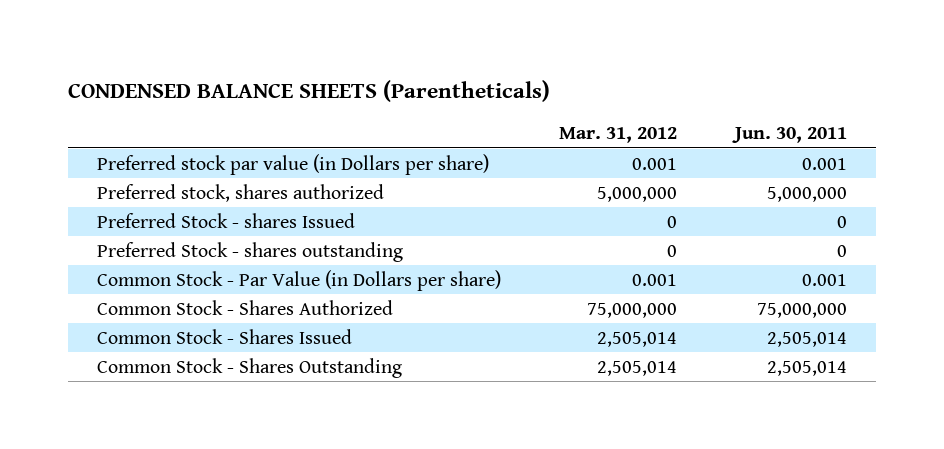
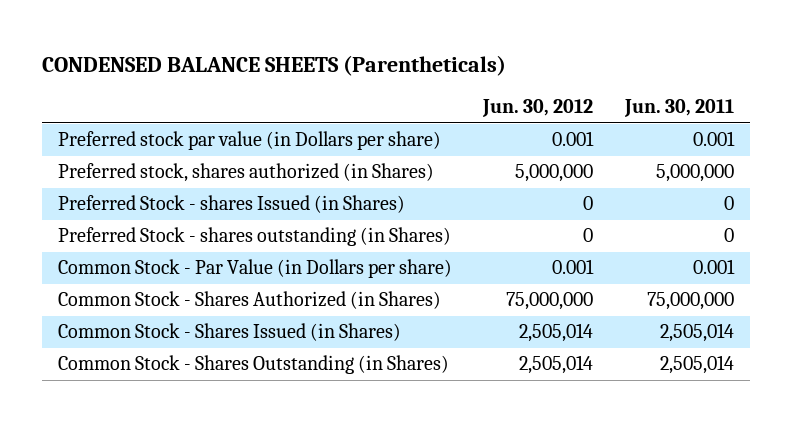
- | Mar. 31, 2012 | Jun. 30, 2011
+ | Jun. 30, 2012 | Jun. 30, 2011
- Preferred stock, shares authorized | 5,000,000 | 5,000,000
- Preferred Stock - shares Issued | 0 | 0
- Preferred Stock - shares outstanding | 0 | 0
+ Preferred stock, shares authorized (in Shares) | 5,000,000 | 5,000,000
+ Preferred Stock - shares Issued (in Shares) | 0 | 0
+ Preferred Stock - shares outstanding (in Shares) | 0 | 0
- Common Stock - Shares Authorized | 75,000,000 | 75,000,000
- Common Stock - Shares Issued | 2,505,014 | 2,505,014
- Common Stock - Shares Outstanding | 2,505,014 | 2,505,014
+ Common Stock - Shares Authorized (in Shares) | 75,000,000 | 75,000,000
+ Common Stock - Shares Issued (in Shares) | 2,505,014 | 2,505,014
+ Common Stock - Shares Outstanding (in Shares) | 2,505,014 | 2,505,014

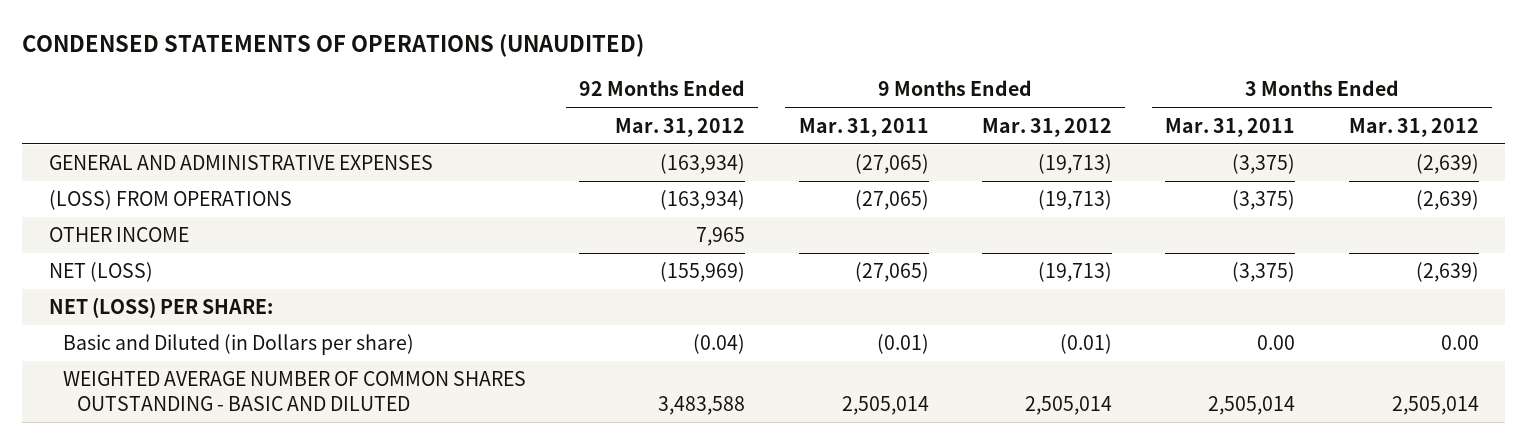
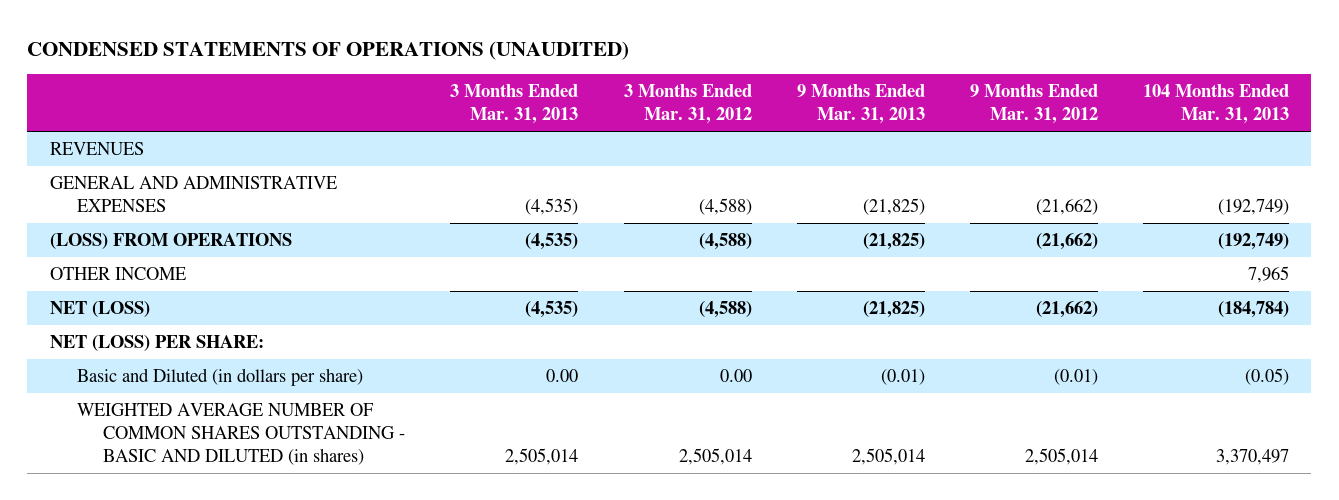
- | 92 Months Ended Mar. 31, 2012 | 9 Months Ended Mar. 31, 2011 | 9 Months Ended Mar. 31, 2012 | 3 Months Ended Mar. 31, 2011 | 3 Months Ended Mar. 31, 2012
+ | 3 Months Ended Mar. 31, 2013 | 3 Months Ended Mar. 31, 2012 | 9 Months Ended Mar. 31, 2013 | 9 Months Ended Mar. 31, 2012 | 104 Months Ended Mar. 31, 2013
- GENERAL AND ADMINISTRATIVE EXPENSES | (163,934) | (27,065) | (19,713) | (3,375) | (2,639)
- (LOSS) FROM OPERATIONS | (163,934) | (27,065) | (19,713) | (3,375) | (2,639)
+ REVENUES
+ GENERAL AND ADMINISTRATIVE EXPENSES | (4,535) | (4,588) | (21,825) | (21,662) | (192,749)
+ (LOSS) FROM OPERATIONS | (4,535) | (4,588) | (21,825) | (21,662) | (192,749)
- NET (LOSS) | (155,969) | (27,065) | (19,713) | (3,375) | (2,639)
+ NET (LOSS) | (4,535) | (4,588) | (21,825) | (21,662) | (184,784)
- Basic and Diluted (in Dollars per share) | (0.04) | (0.01) | (0.01) | 0.00 | 0.00
- WEIGHTED AVERAGE NUMBER OF COMMON SHARES OUTSTANDING - BASIC AND DILUTED | 3,483,588 | 2,505,014 | 2,505,014 | 2,505,014 | 2,505,014
+ Basic and Diluted (in dollars per share) | 0.00 | 0.00 | (0.01) | (0.01) | (0.05)
+ WEIGHTED AVERAGE NUMBER OF COMMON SHARES OUTSTANDING - BASIC AND DILUTED (in shares) | 2,505,014 | 2,505,014 | 2,505,014 | 2,505,014 | 3,370,497

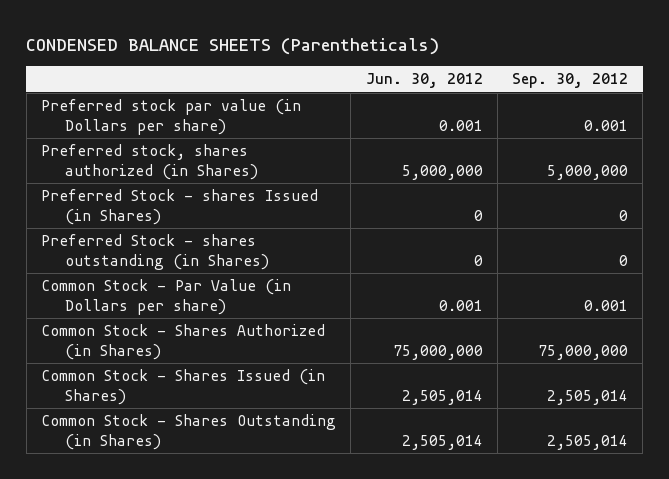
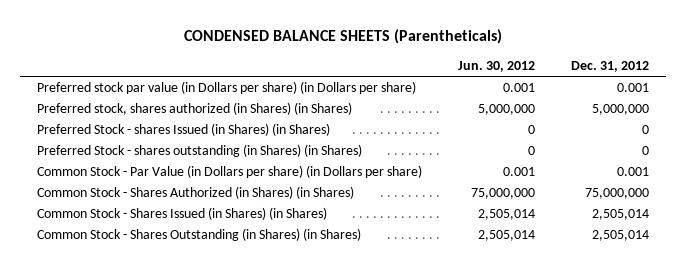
- | Jun. 30, 2012 | Sep. 30, 2012
+ | Jun. 30, 2012 | Dec. 31, 2012
- Preferred stock par value (in Dollars per share) | 0.001 | 0.001
- Preferred stock, shares authorized (in Shares) | 5,000,000 | 5,000,000
- Preferred Stock - shares Issued (in Shares) | 0 | 0
- Preferred Stock - shares outstanding (in Shares) | 0 | 0
- Common Stock - Par Value (in Dollars per share) | 0.001 | 0.001
- Common Stock - Shares Authorized (in Shares) | 75,000,000 | 75,000,000
- Common Stock - Shares Issued (in Shares) | 2,505,014 | 2,505,014
- Common Stock - Shares Outstanding (in Shares) | 2,505,014 | 2,505,014
+ Preferred stock par value (in Dollars per share) (in Dollars per share) | 0.001 | 0.001
+ Preferred stock, shares authorized (in Shares) (in Shares) | 5,000,000 | 5,000,000
+ Preferred Stock - shares Issued (in Shares) (in Shares) | 0 | 0
+ Preferred Stock - shares outstanding (in Shares) (in Shares) | 0 | 0
+ Common Stock - Par Value (in Dollars per share) (in Dollars per share) | 0.001 | 0.001
+ Common Stock - Shares Authorized (in Shares) (in Shares) | 75,000,000 | 75,000,000
+ Common Stock - Shares Issued (in Shares) (in Shares) | 2,505,014 | 2,505,014
+ Common Stock - Shares Outstanding (in Shares) (in Shares) | 2,505,014 | 2,505,014

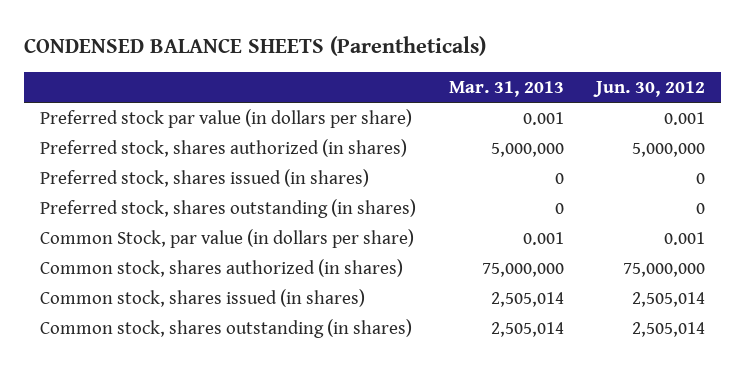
- | Jun. 30, 2012 | Dec. 31, 2012
+ | Mar. 31, 2013 | Jun. 30, 2012
- Preferred stock par value (in Dollars per share) (in Dollars per share) | 0.001 | 0.001
- Preferred stock, shares authorized (in Shares) (in Shares) | 5,000,000 | 5,000,000
- Preferred Stock - shares Issued (in Shares) (in Shares) | 0 | 0
- Preferred Stock - shares outstanding (in Shares) (in Shares) | 0 | 0
- Common Stock - Par Value (in Dollars per share) (in Dollars per share) | 0.001 | 0.001
- Common Stock - Shares Authorized (in Shares) (in Shares) | 75,000,000 | 75,000,000
- Common Stock - Shares Issued (in Shares) (in Shares) | 2,505,014 | 2,505,014
- Common Stock - Shares Outstanding (in Shares) (in Shares) | 2,505,014 | 2,505,014
+ Preferred stock par value (in dollars per share) | 0.001 | 0.001
+ Preferred stock, shares authorized (in shares) | 5,000,000 | 5,000,000
+ Preferred stock, shares issued (in shares) | 0 | 0
+ Preferred stock, shares outstanding (in shares) | 0 | 0
+ Common Stock, par value (in dollars per share) | 0.001 | 0.001
+ Common stock, shares authorized (in shares) | 75,000,000 | 75,000,000
+ Common stock, shares issued (in shares) | 2,505,014 | 2,505,014
+ Common stock, shares outstanding (in shares) | 2,505,014 | 2,505,014

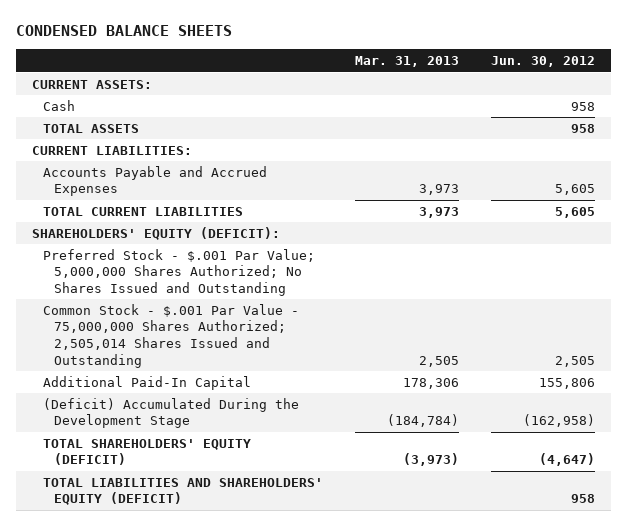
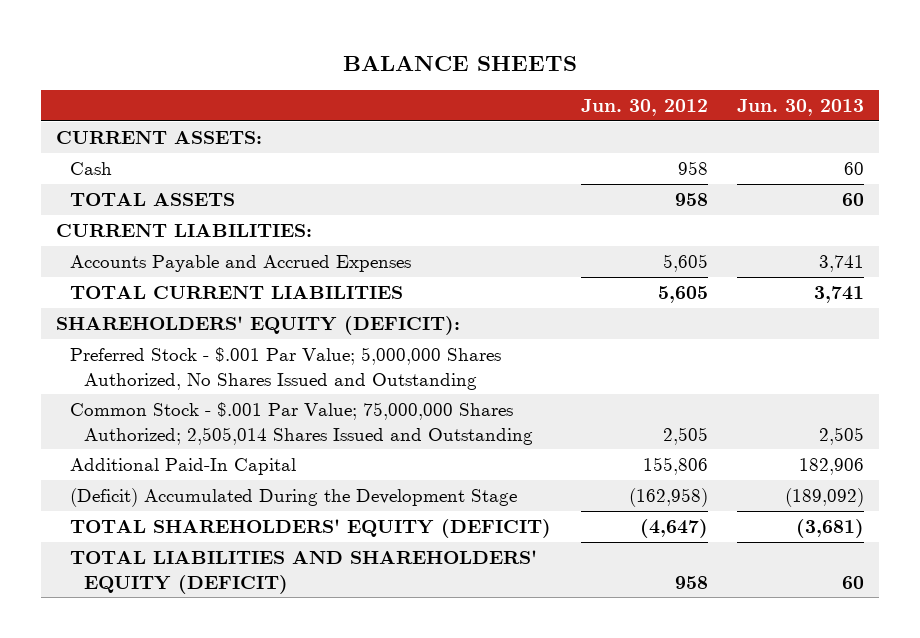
- CONDENSED BALANCE SHEETS
+ BALANCE SHEETS
- | Mar. 31, 2013 | Jun. 30, 2012
+ | Jun. 30, 2012 | Jun. 30, 2013
- Preferred Stock - $.001 Par Value; 5,000,000 Shares Authorized; No Shares Issued and Outstanding
- Common Stock - $.001 Par Value - 75,000,000 Shares Authorized; 2,505,014 Shares Issued and Outstanding | 2,505 | 2,505
+ Preferred Stock - $.001 Par Value; 5,000,000 Shares Authorized, No Shares Issued and Outstanding
+ Common Stock - $.001 Par Value; 75,000,000 Shares Authorized; 2,505,014 Shares Issued and Outstanding | 2,505 | 2,505

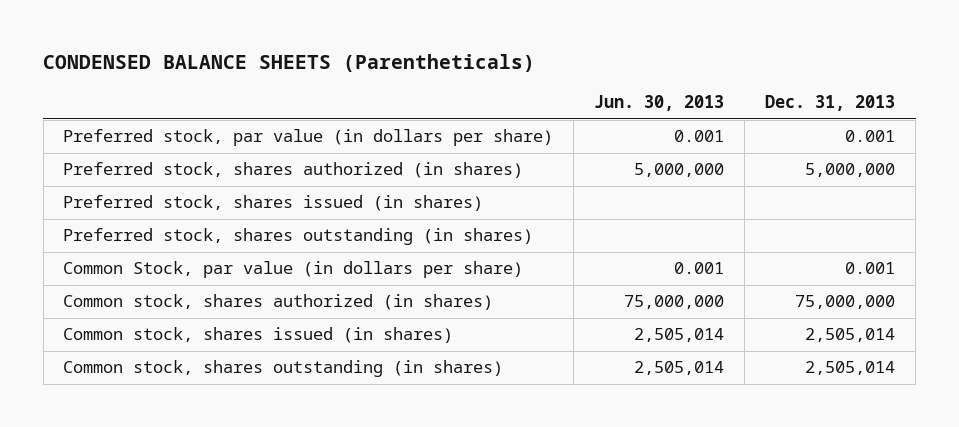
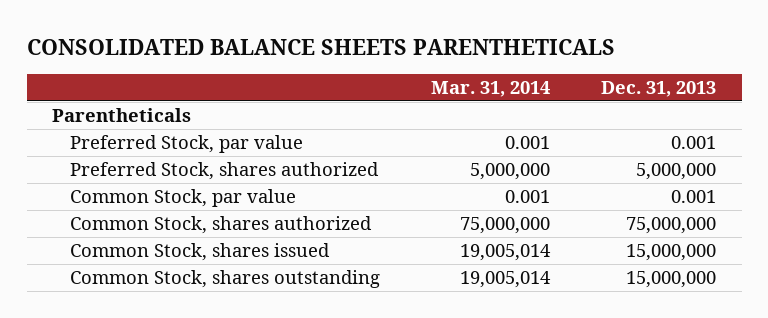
- CONDENSED BALANCE SHEETS (Parentheticals)
+ CONSOLIDATED BALANCE SHEETS PARENTHETICALS
- | Jun. 30, 2013 | Dec. 31, 2013
+ | Mar. 31, 2014 | Dec. 31, 2013
- Preferred stock, par value (in dollars per share) | 0.001 | 0.001
- Preferred stock, shares authorized (in shares) | 5,000,000 | 5,000,000
- Preferred stock, shares issued (in shares)
- Preferred stock, shares outstanding (in shares)
- Common Stock, par value (in dollars per share) | 0.001 | 0.001
- Common stock, shares authorized (in shares) | 75,000,000 | 75,000,000
- Common stock, shares issued (in shares) | 2,505,014 | 2,505,014
- Common stock, shares outstanding (in shares) | 2,505,014 | 2,505,014
+ Parentheticals
+ Preferred Stock, par value | 0.001 | 0.001
+ Preferred Stock, shares authorized | 5,000,000 | 5,000,000
+ Common Stock, par value | 0.001 | 0.001
+ Common Stock, shares authorized | 75,000,000 | 75,000,000
+ Common Stock, shares issued | 19,005,014 | 15,000,000
+ Common Stock, shares outstanding | 19,005,014 | 15,000,000

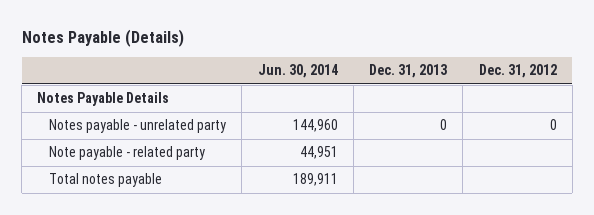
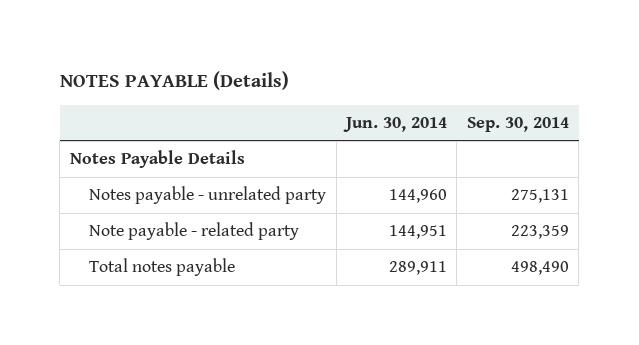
- Notes Payable (Details)
+ NOTES PAYABLE (Details)
- | Jun. 30, 2014 | Dec. 31, 2013 | Dec. 31, 2012
+ | Jun. 30, 2014 | Sep. 30, 2014
- Note payable - related party | 44,951 | |
- Total notes payable | 189,911 | |
+ Note payable - related party | 144,951 | 223,359
+ Total notes payable | 289,911 | 498,490

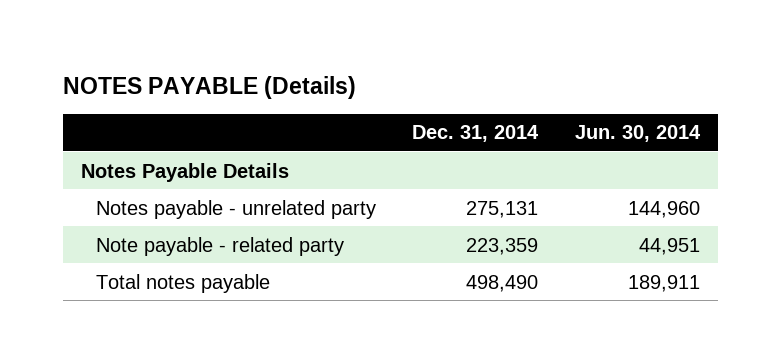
- | Jun. 30, 2014 | Sep. 30, 2014
+ | Dec. 31, 2014 | Jun. 30, 2014
- Note payable - related party | 144,951 | 223,359
- Total notes payable | 289,911 | 498,490
+ Note payable - related party | 223,359 | 44,951
+ Total notes payable | 498,490 | 189,911

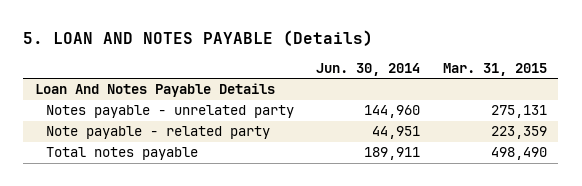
- NOTES PAYABLE (Details)
+ 5. LOAN AND NOTES PAYABLE (Details)
- | Dec. 31, 2014 | Jun. 30, 2014
+ | Jun. 30, 2014 | Mar. 31, 2015
- Notes Payable Details
+ Loan And Notes Payable Details

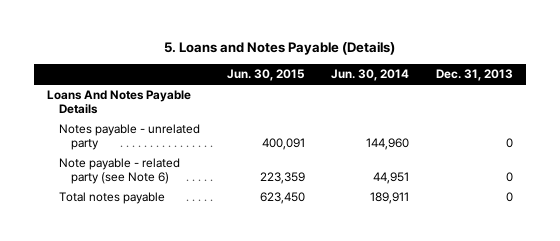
- 5. LOAN AND NOTES PAYABLE (Details)
+ 5. Loans and Notes Payable (Details)
- | Jun. 30, 2014 | Mar. 31, 2015
+ | Jun. 30, 2015 | Jun. 30, 2014 | Dec. 31, 2013
- Loan And Notes Payable Details
+ Loans And Notes Payable Details
- Note payable - related party | 44,951 | 223,359
+ Note payable - related party (see Note 6) | 223,359 | 44,951 | 0

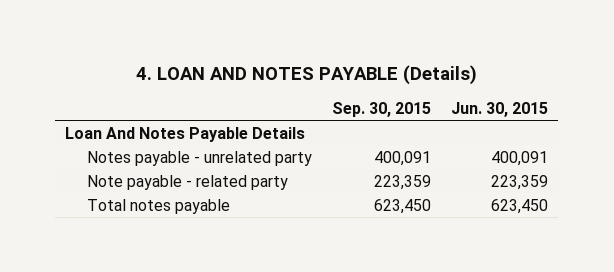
- 5. Loans and Notes Payable (Details)
+ 4. LOAN AND NOTES PAYABLE (Details)
- | Jun. 30, 2015 | Jun. 30, 2014 | Dec. 31, 2013
+ | Sep. 30, 2015 | Jun. 30, 2015
- Loans And Notes Payable Details
+ Loan And Notes Payable Details
- Note payable - related party (see Note 6) | 223,359 | 44,951 | 0
+ Note payable - related party | 223,359 | 223,359

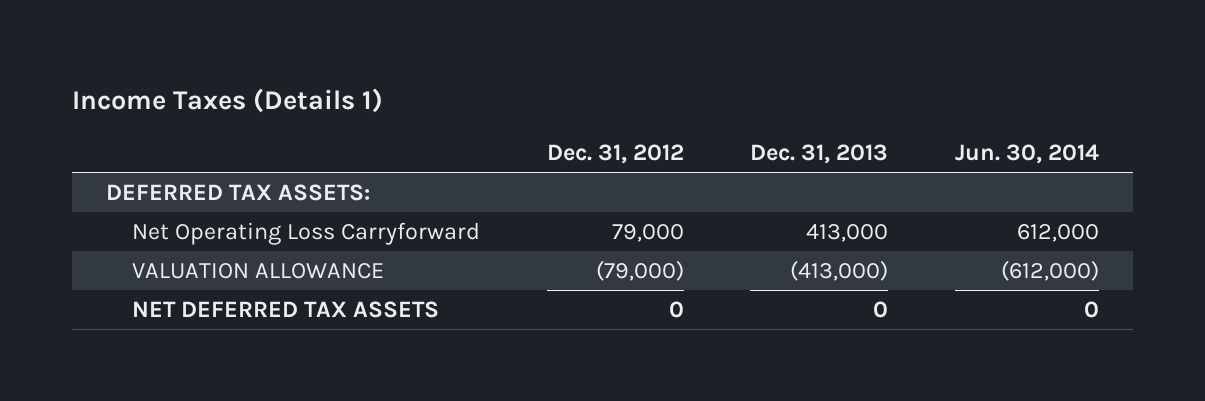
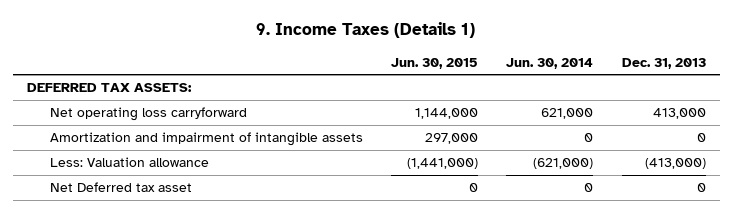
- Income Taxes (Details 1)
+ 9. Income Taxes (Details 1)
- | Dec. 31, 2012 | Dec. 31, 2013 | Jun. 30, 2014
+ | Jun. 30, 2015 | Jun. 30, 2014 | Dec. 31, 2013
- Net Operating Loss Carryforward | 79,000 | 413,000 | 612,000
- VALUATION ALLOWANCE | (79,000) | (413,000) | (612,000)
- NET DEFERRED TAX ASSETS | 0 | 0 | 0
+ Net operating loss carryforward | 1,144,000 | 621,000 | 413,000
+ Amortization and impairment of intangible assets | 297,000 | 0 | 0
+ Less: Valuation allowance | (1,441,000) | (621,000) | (413,000)
+ Net Deferred tax asset | 0 | 0 | 0

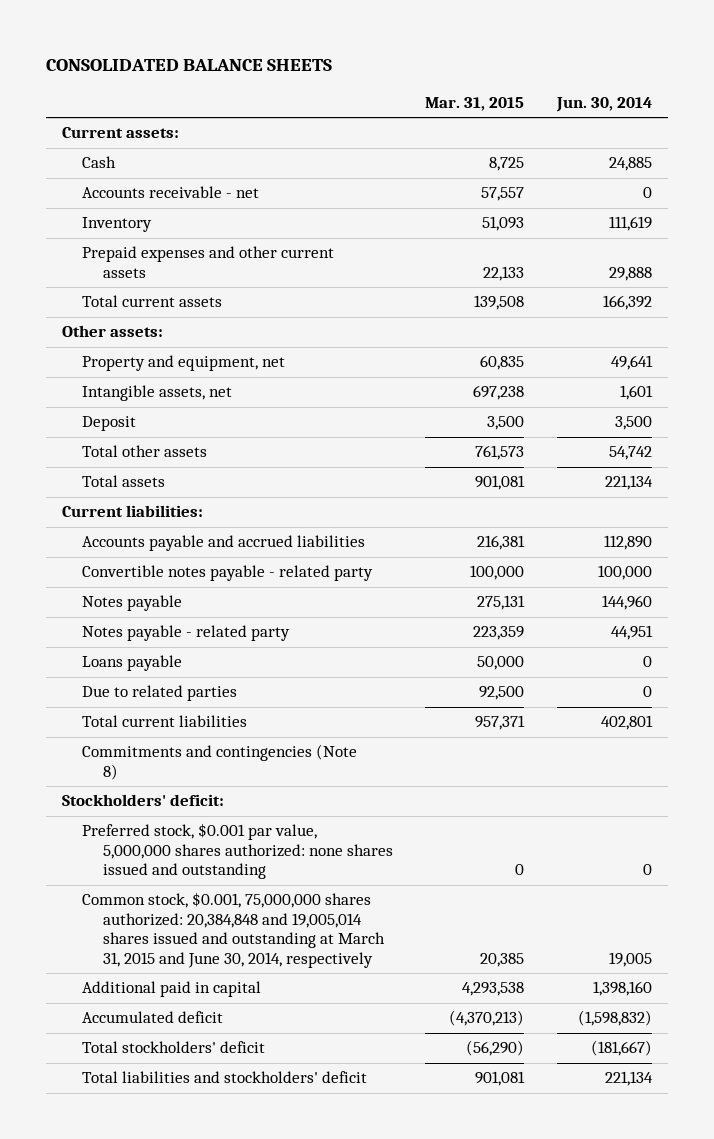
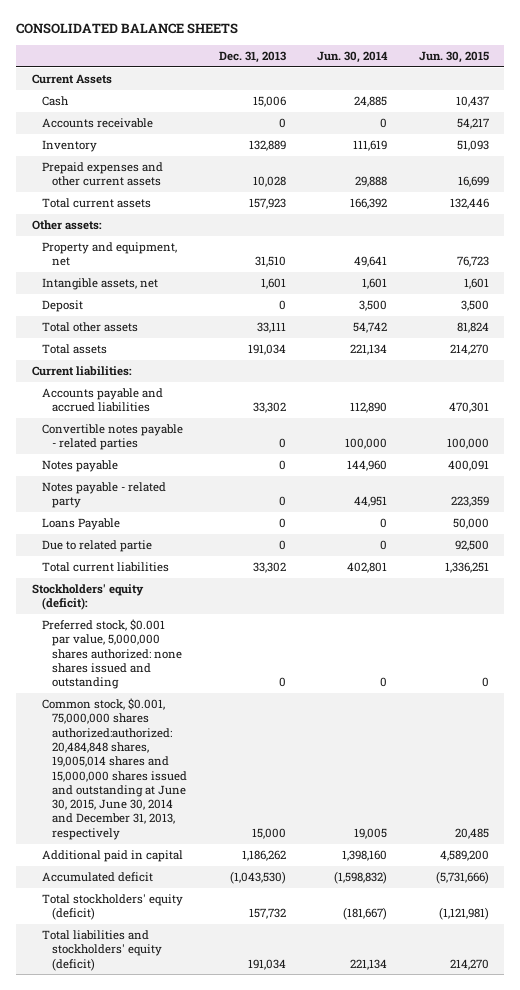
- | Mar. 31, 2015 | Jun. 30, 2014
+ | Dec. 31, 2013 | Jun. 30, 2014 | Jun. 30, 2015
- Current assets:
+ Current Assets
- Accounts receivable - net | 57,557 | 0
+ Accounts receivable | 0 | 0 | 54,217
- Convertible notes payable - related party | 100,000 | 100,000
+ Convertible notes payable - related parties | 0 | 100,000 | 100,000
- Loans payable | 50,000 | 0
- Due to related parties | 92,500 | 0
+ Loans Payable | 0 | 0 | 50,000
+ Due to related partie | 0 | 0 | 92,500
- Commitments and contingencies (Note 8)
- Stockholders' deficit:
+ Stockholders' equity (deficit):
- Common stock, $0.001, 75,000,000 shares authorized: 20,384,848 and 19,005,014 shares issued and outstanding at March 31, 2015 and June 30, 2014, respectively | 20,385 | 19,005
+ Common stock, $0.001, 75,000,000 shares authorized:authorized: 20,484,848 shares, 19,005,014 shares and 15,000,000 shares issued and outstanding at June 30, 2015, June 30, 2014 and December 31, 2013, respectively | 15,000 | 19,005 | 20,485
- Total stockholders' deficit | (56,290) | (181,667)
- Total liabilities and stockholders' deficit | 901,081 | 221,134
+ Total stockholders' equity (deficit) | 157,732 | (181,667) | (1,121,981)
+ Total liabilities and stockholders' equity (deficit) | 191,034 | 221,134 | 214,270

